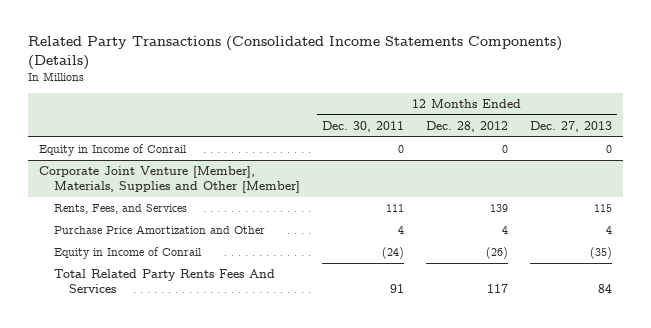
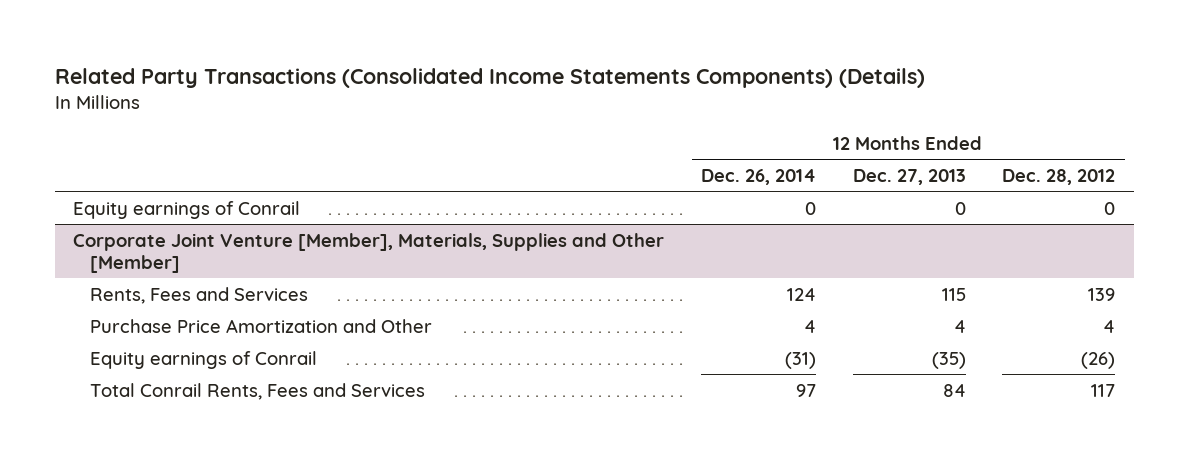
- | 12 Months Ended Dec. 30, 2011 | 12 Months Ended Dec. 28, 2012 | 12 Months Ended Dec. 27, 2013
+ | 12 Months Ended Dec. 26, 2014 | 12 Months Ended Dec. 27, 2013 | 12 Months Ended Dec. 28, 2012
- Equity in Income of Conrail | 0 | 0 | 0
+ Equity earnings of Conrail | 0 | 0 | 0
@ Corporate Joint Venture [Member], Materials, Supplies and Other [Member]
- Rents, Fees, and Services | 111 | 139 | 115
+ Rents, Fees and Services | 124 | 115 | 139
- Equity in Income of Conrail | (24) | (26) | (35)
- Total Related Party Rents Fees And Services | 91 | 117 | 84
+ Equity earnings of Conrail | (31) | (35) | (26)
+ Total Conrail Rents, Fees and Services | 97 | 84 | 117

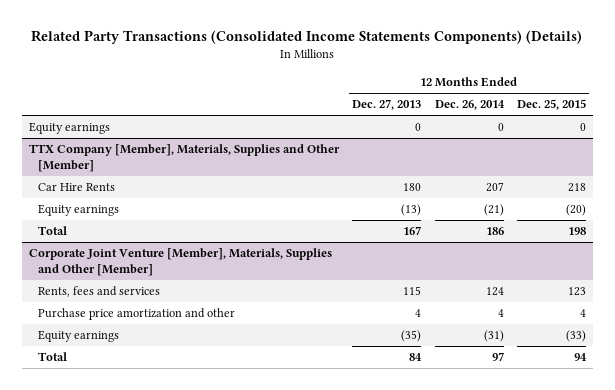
- | 12 Months Ended Dec. 26, 2014 | 12 Months Ended Dec. 27, 2013 | 12 Months Ended Dec. 28, 2012
+ | 12 Months Ended Dec. 27, 2013 | 12 Months Ended Dec. 26, 2014 | 12 Months Ended Dec. 25, 2015
- Equity earnings of Conrail | 0 | 0 | 0
+ Equity earnings | 0 | 0 | 0
+ TTX Company [Member], Materials, Supplies and Other [Member]
+ Car Hire Rents | 180 | 207 | 218
+ Equity earnings | (13) | (21) | (20)
+ Total | 167 | 186 | 198
@ Corporate Joint Venture [Member], Materials, Supplies and Other [Member]
- Rents, Fees and Services | 124 | 115 | 139
- Purchase Price Amortization and Other | 4 | 4 | 4
- Equity earnings of Conrail | (31) | (35) | (26)
- Total Conrail Rents, Fees and Services | 97 | 84 | 117
+ Rents, fees and services | 115 | 124 | 123
+ Purchase price amortization and other | 4 | 4 | 4
+ Equity earnings | (35) | (31) | (33)
+ Total | 84 | 97 | 94

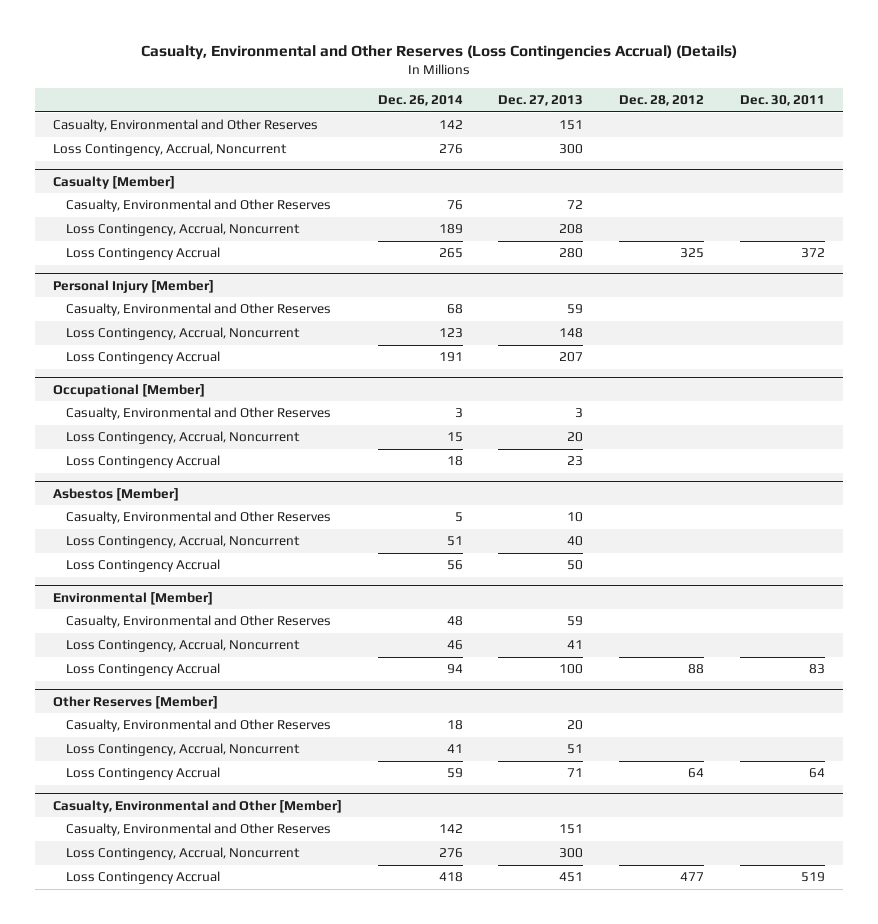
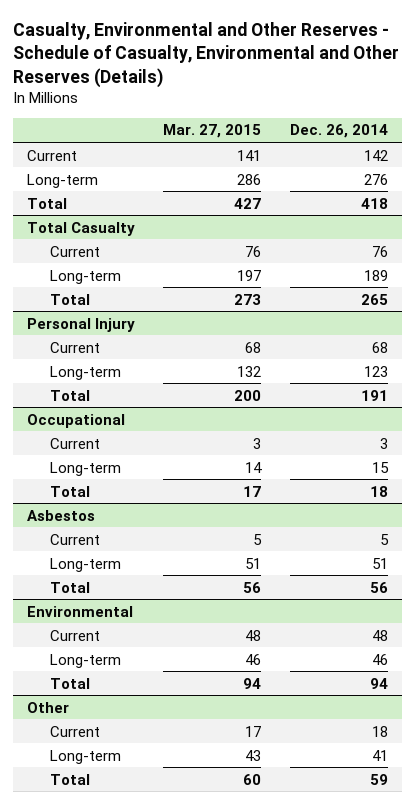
- Casualty, Environmental and Other Reserves (Loss Contingencies Accrual) (Details)
+ Casualty, Environmental and Other Reserves - Schedule of Casualty, Environmental and Other Reserves (Details)
- | Dec. 26, 2014 | Dec. 27, 2013 | Dec. 28, 2012 | Dec. 30, 2011
+ | Mar. 27, 2015 | Dec. 26, 2014
- Casualty, Environmental and Other Reserves | 142 | 151 | |
- Loss Contingency, Accrual, Noncurrent | 276 | 300 | |
- Casualty [Member]
- Casualty, Environmental and Other Reserves | 76 | 72 | |
- Loss Contingency, Accrual, Noncurrent | 189 | 208 | |
- Loss Contingency Accrual | 265 | 280 | 325 | 372
- Personal Injury [Member]
- Casualty, Environmental and Other Reserves | 68 | 59 | |
- Loss Contingency, Accrual, Noncurrent | 123 | 148 | |
- Loss Contingency Accrual | 191 | 207 | |
- Occupational [Member]
- Casualty, Environmental and Other Reserves | 3 | 3 | |
- Loss Contingency, Accrual, Noncurrent | 15 | 20 | |
- Loss Contingency Accrual | 18 | 23 | |
- Asbestos [Member]
- Casualty, Environmental and Other Reserves | 5 | 10 | |
- Loss Contingency, Accrual, Noncurrent | 51 | 40 | |
- Loss Contingency Accrual | 56 | 50 | |
- Environmental [Member]
- Casualty, Environmental and Other Reserves | 48 | 59 | |
- Loss Contingency, Accrual, Noncurrent | 46 | 41 | |
- Loss Contingency Accrual | 94 | 100 | 88 | 83
- Other Reserves [Member]
- Casualty, Environmental and Other Reserves | 18 | 20 | |
- Loss Contingency, Accrual, Noncurrent | 41 | 51 | |
- Loss Contingency Accrual | 59 | 71 | 64 | 64
- Casualty, Environmental and Other [Member]
- Casualty, Environmental and Other Reserves | 142 | 151 | |
- Loss Contingency, Accrual, Noncurrent | 276 | 300 | |
- Loss Contingency Accrual | 418 | 451 | 477 | 519
+ Current | 141 | 142
+ Long-term | 286 | 276
+ Total | 427 | 418
+ Total Casualty
+ Current | 76 | 76
+ Long-term | 197 | 189
+ Total | 273 | 265
+ Personal Injury
+ Current | 68 | 68
+ Long-term | 132 | 123
+ Total | 200 | 191
+ Occupational
+ Current | 3 | 3
+ Long-term | 14 | 15
+ Total | 17 | 18
+ Asbestos
+ Current | 5 | 5
+ Long-term | 51 | 51
+ Total | 56 | 56
+ Environmental
+ Current | 48 | 48
+ Long-term | 46 | 46
+ Total | 94 | 94
+ Other
+ Current | 17 | 18
+ Long-term | 43 | 41
+ Total | 60 | 59

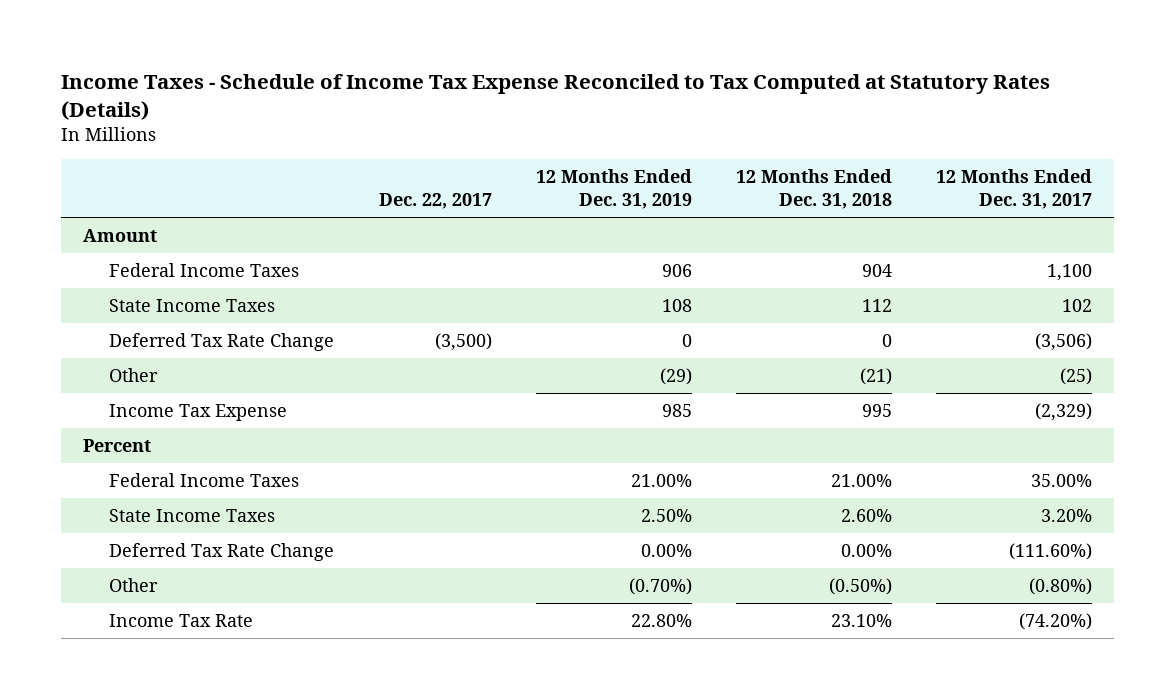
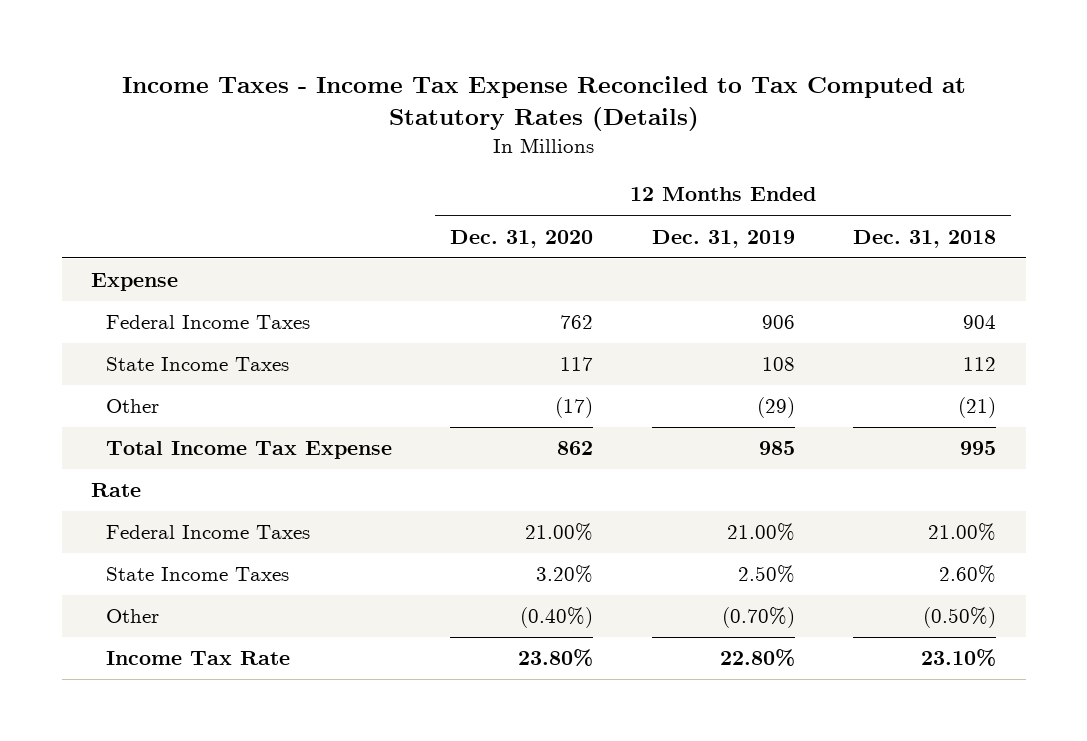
- Income Taxes - Schedule of Income Tax Expense Reconciled to Tax Computed at Statutory Rates (Details)
+ Income Taxes - Income Tax Expense Reconciled to Tax Computed at Statutory Rates (Details)
- | Dec. 22, 2017 | 12 Months Ended Dec. 31, 2019 | 12 Months Ended Dec. 31, 2018 | 12 Months Ended Dec. 31, 2017
+ | 12 Months Ended Dec. 31, 2020 | 12 Months Ended Dec. 31, 2019 | 12 Months Ended Dec. 31, 2018
- Amount
+ Expense
- Deferred Tax Rate Change | (3,500) | 0 | 0 | (3,506)
- Income Tax Expense | | 985 | 995 | (2,329)
- Percent
+ Total Income Tax Expense | 862 | 985 | 995
+ Rate
- Deferred Tax Rate Change | | 0.00% | 0.00% | (111.60%)

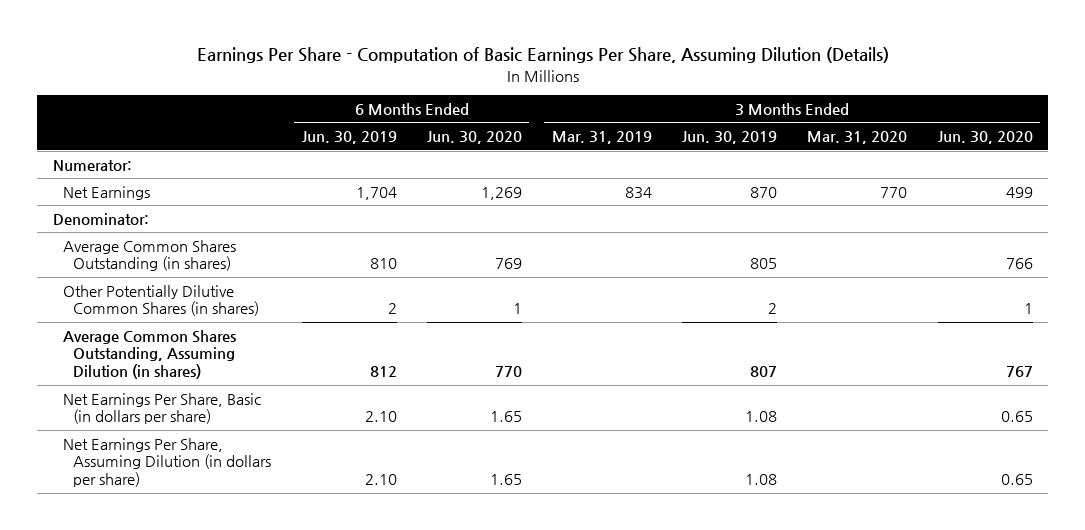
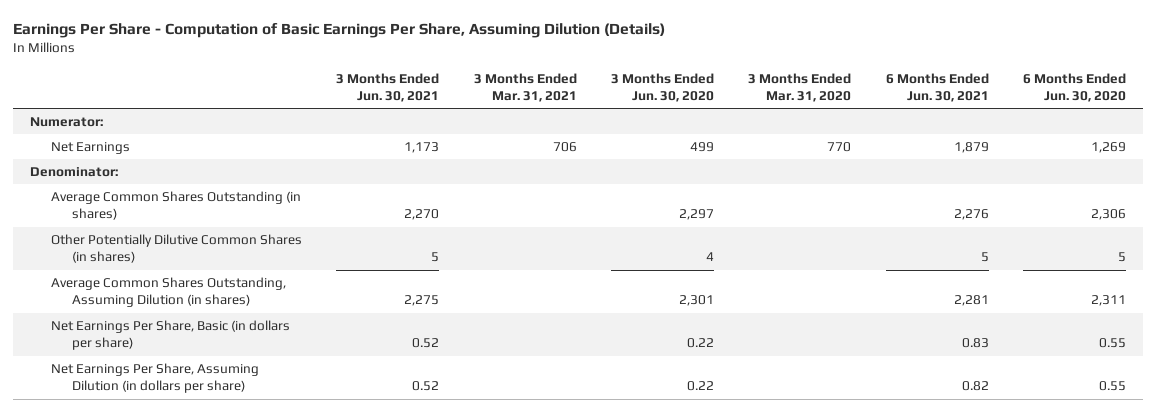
- | 6 Months Ended Jun. 30, 2019 | 6 Months Ended Jun. 30, 2020 | 3 Months Ended Mar. 31, 2019 | 3 Months Ended Jun. 30, 2019 | 3 Months Ended Mar. 31, 2020 | 3 Months Ended Jun. 30, 2020
+ | 3 Months Ended Jun. 30, 2021 | 3 Months Ended Mar. 31, 2021 | 3 Months Ended Jun. 30, 2020 | 3 Months Ended Mar. 31, 2020 | 6 Months Ended Jun. 30, 2021 | 6 Months Ended Jun. 30, 2020
- Average Common Shares Outstanding (in shares) | 810 | 769 | | 805 | | 766
- Other Potentially Dilutive Common Shares (in shares) | 2 | 1 | | 2 | | 1
- Average Common Shares Outstanding, Assuming Dilution (in shares) | 812 | 770 | | 807 | | 767
- Net Earnings Per Share, Basic (in dollars per share) | 2.10 | 1.65 | | 1.08 | | 0.65
- Net Earnings Per Share, Assuming Dilution (in dollars per share) | 2.10 | 1.65 | | 1.08 | | 0.65
+ Average Common Shares Outstanding (in shares) | 2,270 | | 2,297 | | 2,276 | 2,306
+ Other Potentially Dilutive Common Shares (in shares) | 5 | | 4 | | 5 | 5
+ Average Common Shares Outstanding, Assuming Dilution (in shares) | 2,275 | | 2,301 | | 2,281 | 2,311
+ Net Earnings Per Share, Basic (in dollars per share) | 0.52 | | 0.22 | | 0.83 | 0.55
+ Net Earnings Per Share, Assuming Dilution (in dollars per share) | 0.52 | | 0.22 | | 0.82 | 0.55

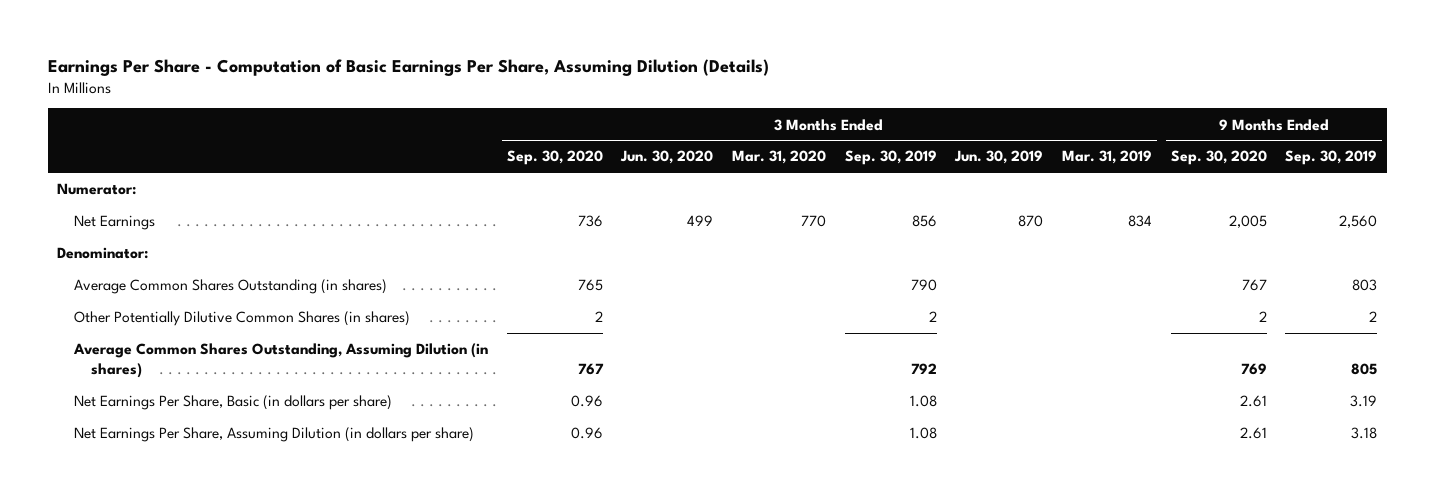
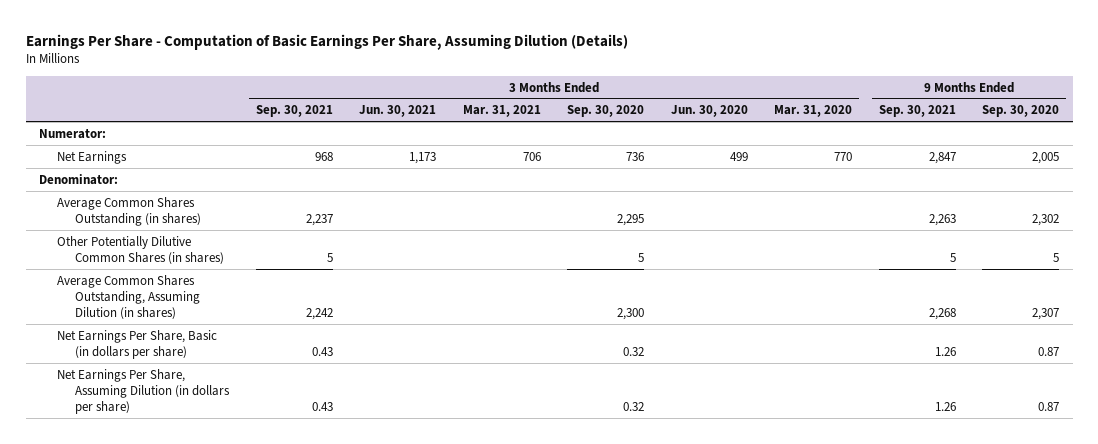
- | 3 Months Ended Sep. 30, 2020 | 3 Months Ended Jun. 30, 2020 | 3 Months Ended Mar. 31, 2020 | 3 Months Ended Sep. 30, 2019 | 3 Months Ended Jun. 30, 2019 | 3 Months Ended Mar. 31, 2019 | 9 Months Ended Sep. 30, 2020 | 9 Months Ended Sep. 30, 2019
+ | 3 Months Ended Sep. 30, 2021 | 3 Months Ended Jun. 30, 2021 | 3 Months Ended Mar. 31, 2021 | 3 Months Ended Sep. 30, 2020 | 3 Months Ended Jun. 30, 2020 | 3 Months Ended Mar. 31, 2020 | 9 Months Ended Sep. 30, 2021 | 9 Months Ended Sep. 30, 2020
- Average Common Shares Outstanding (in shares) | 765 | | | 790 | | | 767 | 803
- Other Potentially Dilutive Common Shares (in shares) | 2 | | | 2 | | | 2 | 2
- Average Common Shares Outstanding, Assuming Dilution (in shares) | 767 | | | 792 | | | 769 | 805
- Net Earnings Per Share, Basic (in dollars per share) | 0.96 | | | 1.08 | | | 2.61 | 3.19
- Net Earnings Per Share, Assuming Dilution (in dollars per share) | 0.96 | | | 1.08 | | | 2.61 | 3.18
+ Average Common Shares Outstanding (in shares) | 2,237 | | | 2,295 | | | 2,263 | 2,302
+ Other Potentially Dilutive Common Shares (in shares) | 5 | | | 5 | | | 5 | 5
+ Average Common Shares Outstanding, Assuming Dilution (in shares) | 2,242 | | | 2,300 | | | 2,268 | 2,307
+ Net Earnings Per Share, Basic (in dollars per share) | 0.43 | | | 0.32 | | | 1.26 | 0.87
+ Net Earnings Per Share, Assuming Dilution (in dollars per share) | 0.43 | | | 0.32 | | | 1.26 | 0.87

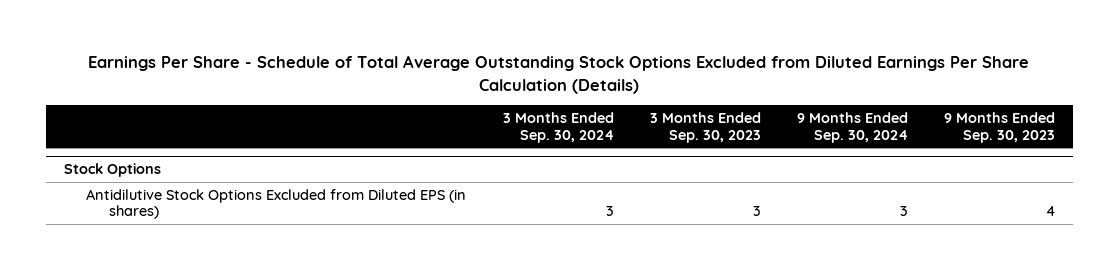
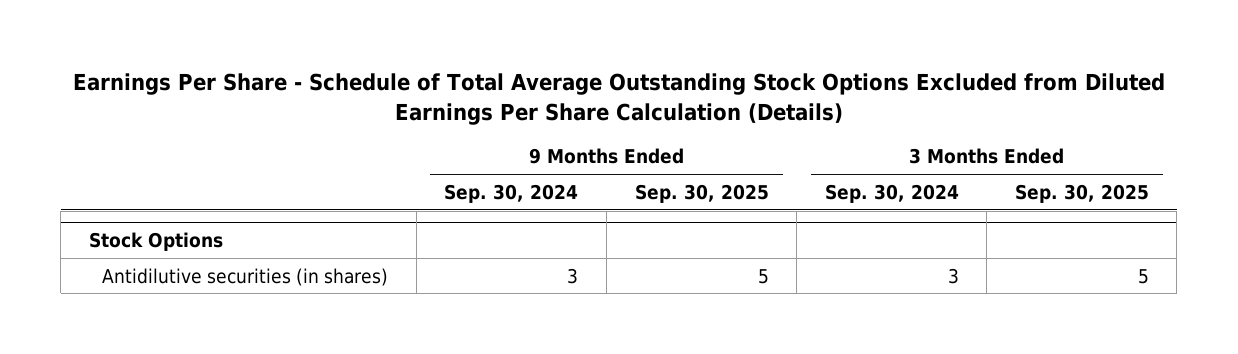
- | 3 Months Ended Sep. 30, 2024 | 3 Months Ended Sep. 30, 2023 | 9 Months Ended Sep. 30, 2024 | 9 Months Ended Sep. 30, 2023
+ | 9 Months Ended Sep. 30, 2024 | 9 Months Ended Sep. 30, 2025 | 3 Months Ended Sep. 30, 2024 | 3 Months Ended Sep. 30, 2025
@ Stock Options
- Antidilutive Stock Options Excluded from Diluted EPS (in shares) | 3 | 3 | 3 | 4
+ Antidilutive securities (in shares) | 3 | 5 | 3 | 5

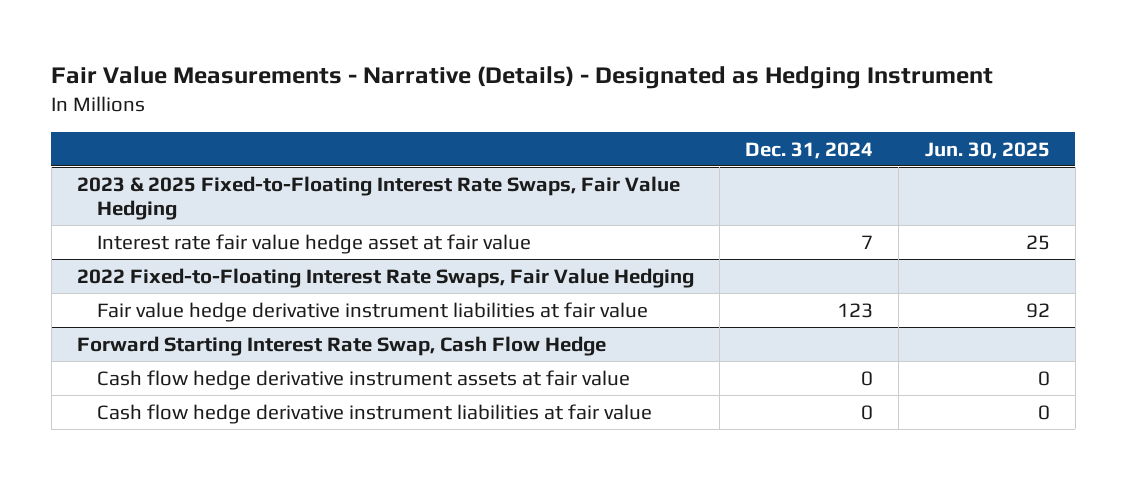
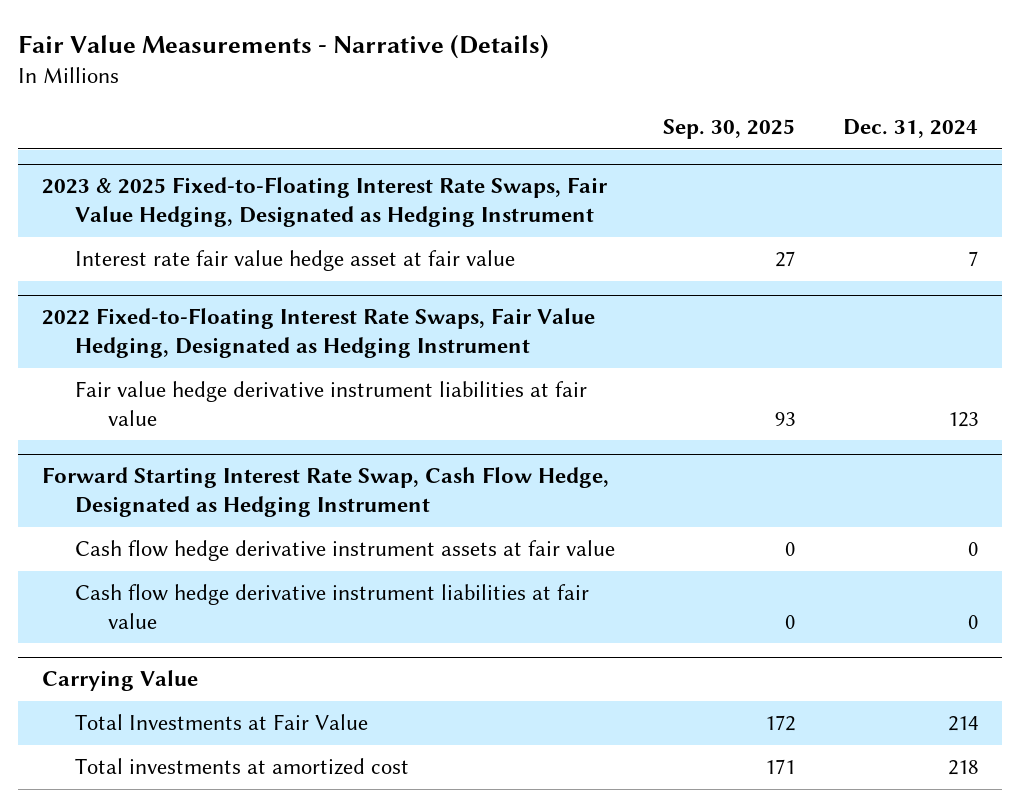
- Fair Value Measurements - Narrative (Details) - Designated as Hedging Instrument
+ Fair Value Measurements - Narrative (Details)
- | Dec. 31, 2024 | Jun. 30, 2025
+ | Sep. 30, 2025 | Dec. 31, 2024
- 2023 & 2025 Fixed-to-Floating Interest Rate Swaps, Fair Value Hedging
+ 2023 & 2025 Fixed-to-Floating Interest Rate Swaps, Fair Value Hedging, Designated as Hedging Instrument
- 2022 Fixed-to-Floating Interest Rate Swaps, Fair Value Hedging
+ 2022 Fixed-to-Floating Interest Rate Swaps, Fair Value Hedging, Designated as Hedging Instrument
- Forward Starting Interest Rate Swap, Cash Flow Hedge
+ Forward Starting Interest Rate Swap, Cash Flow Hedge, Designated as Hedging Instrument
+ Carrying Value
+ Total Investments at Fair Value | 172 | 214
+ Total investments at amortized cost | 171 | 218

